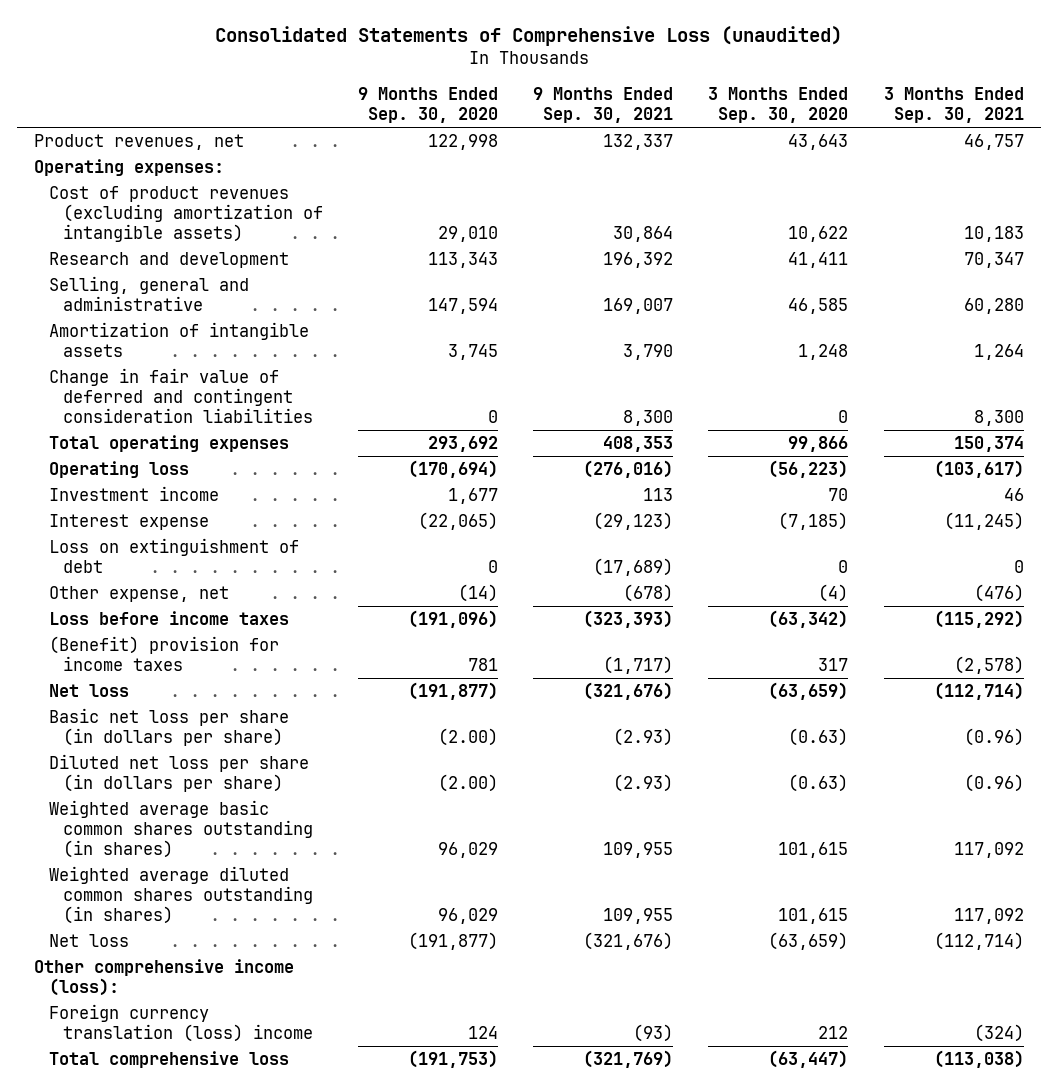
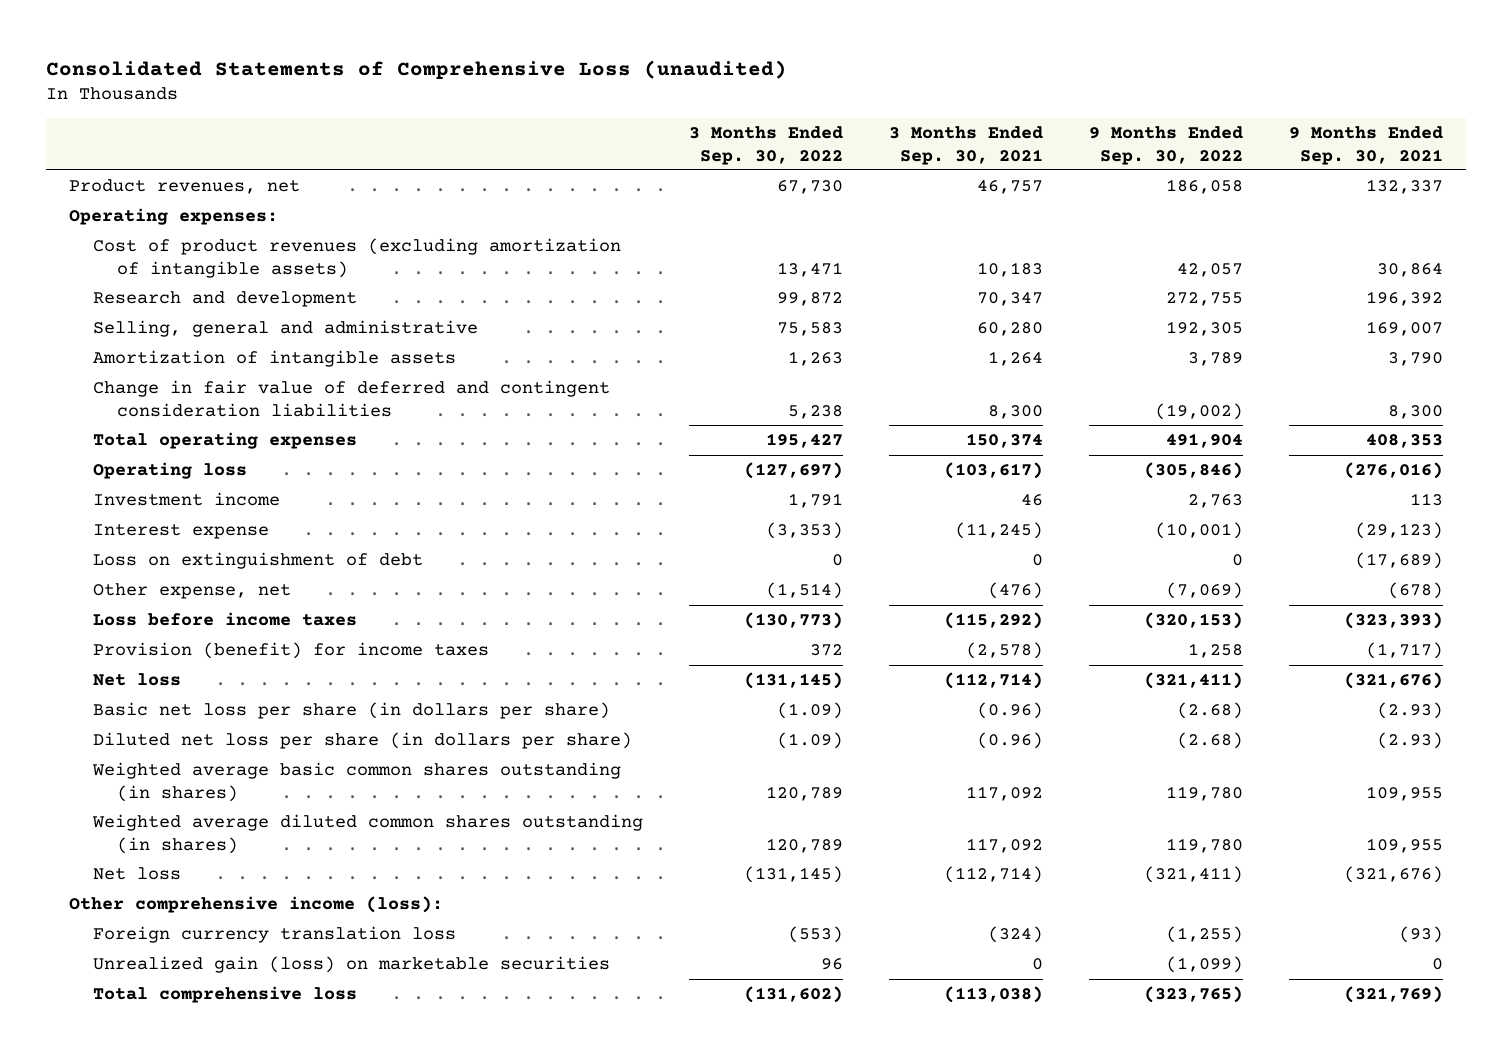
- | 9 Months Ended Sep. 30, 2020 | 9 Months Ended Sep. 30, 2021 | 3 Months Ended Sep. 30, 2020 | 3 Months Ended Sep. 30, 2021
+ | 3 Months Ended Sep. 30, 2022 | 3 Months Ended Sep. 30, 2021 | 9 Months Ended Sep. 30, 2022 | 9 Months Ended Sep. 30, 2021
- (Benefit) provision for income taxes | 781 | (1,717) | 317 | (2,578)
+ Provision (benefit) for income taxes | 372 | (2,578) | 1,258 | (1,717)
- Foreign currency translation (loss) income | 124 | (93) | 212 | (324)
+ Foreign currency translation loss | (553) | (324) | (1,255) | (93)
+ Unrealized gain (loss) on marketable securities | 96 | 0 | (1,099) | 0

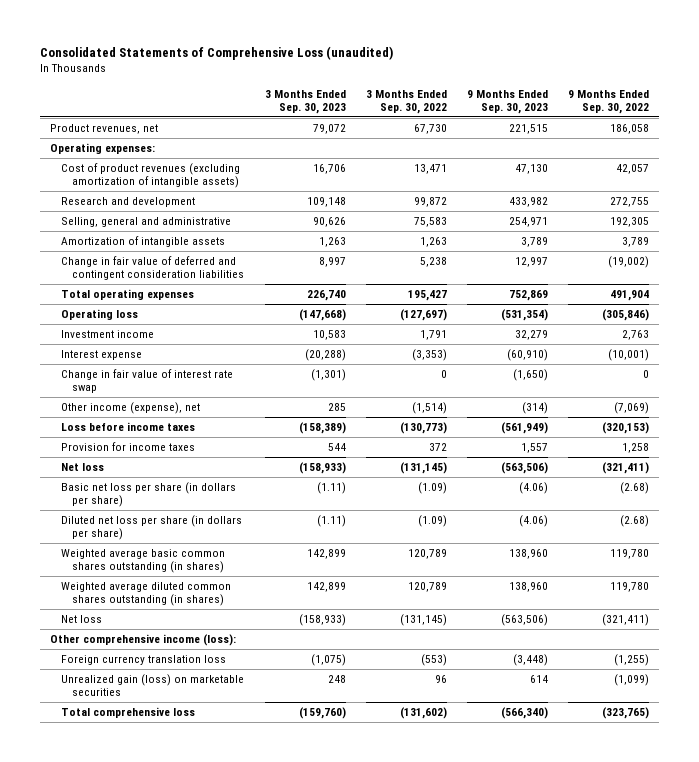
- | 3 Months Ended Sep. 30, 2022 | 3 Months Ended Sep. 30, 2021 | 9 Months Ended Sep. 30, 2022 | 9 Months Ended Sep. 30, 2021
+ | 3 Months Ended Sep. 30, 2023 | 3 Months Ended Sep. 30, 2022 | 9 Months Ended Sep. 30, 2023 | 9 Months Ended Sep. 30, 2022
- Loss on extinguishment of debt | 0 | 0 | 0 | (17,689)
- Other expense, net | (1,514) | (476) | (7,069) | (678)
+ Change in fair value of interest rate swap | (1,301) | 0 | (1,650) | 0
+ Other income (expense), net | 285 | (1,514) | (314) | (7,069)
- Provision (benefit) for income taxes | 372 | (2,578) | 1,258 | (1,717)
+ Provision for income taxes | 544 | 372 | 1,557 | 1,258

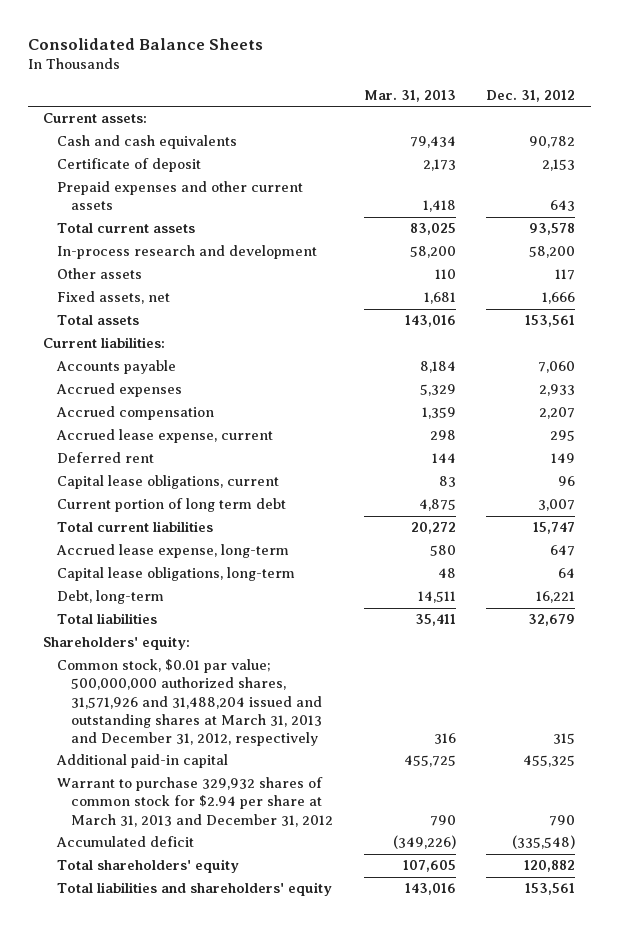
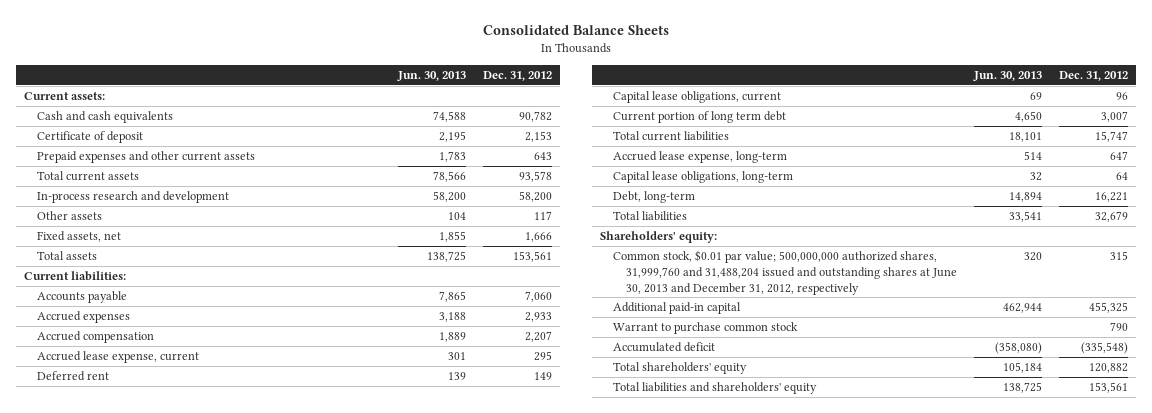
- | Mar. 31, 2013 | Dec. 31, 2012
+ | Jun. 30, 2013 | Dec. 31, 2012
- Common stock, $0.01 par value; 500,000,000 authorized shares, 31,571,926 and 31,488,204 issued and outstanding shares at March 31, 2013 and December 31, 2012, respectively | 316 | 315
+ Common stock, $0.01 par value; 500,000,000 authorized shares, 31,999,760 and 31,488,204 issued and outstanding shares at June 30, 2013 and December 31, 2012, respectively | 320 | 315
- Warrant to purchase 329,932 shares of common stock for $2.94 per share at March 31, 2013 and December 31, 2012 | 790 | 790
+ Warrant to purchase common stock | | 790

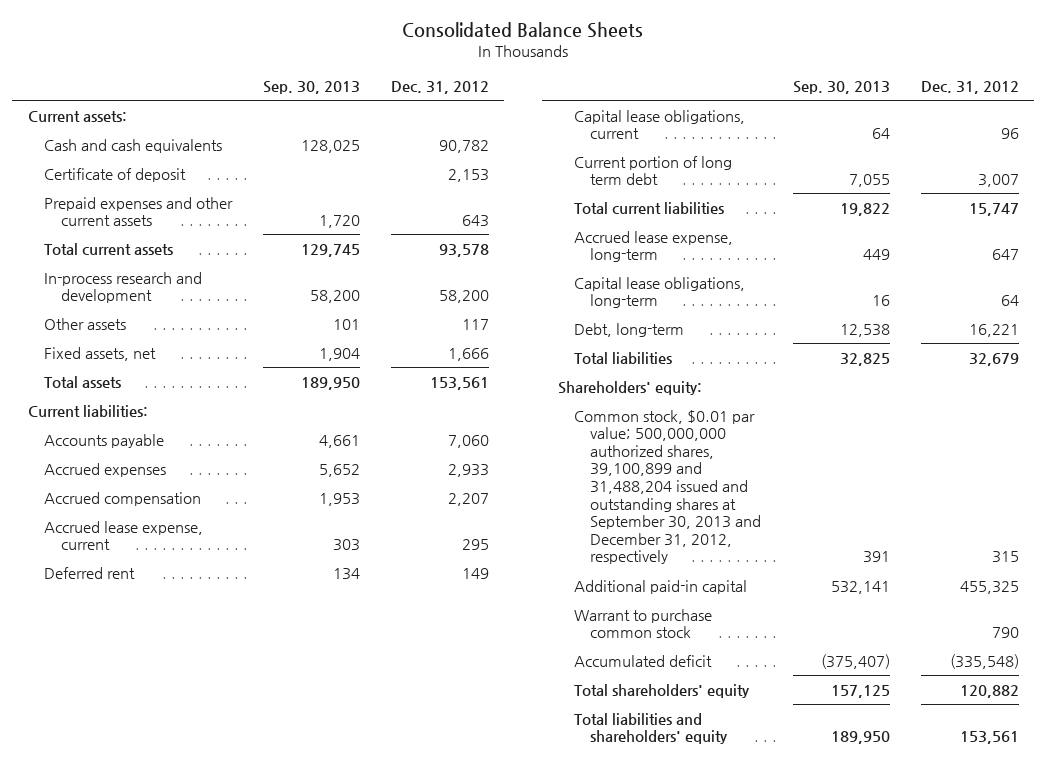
- | Jun. 30, 2013 | Dec. 31, 2012
+ | Sep. 30, 2013 | Dec. 31, 2012
- Common stock, $0.01 par value; 500,000,000 authorized shares, 31,999,760 and 31,488,204 issued and outstanding shares at June 30, 2013 and December 31, 2012, respectively | 320 | 315
+ Common stock, $0.01 par value; 500,000,000 authorized shares, 39,100,899 and 31,488,204 issued and outstanding shares at September 30, 2013 and December 31, 2012, respectively | 391 | 315

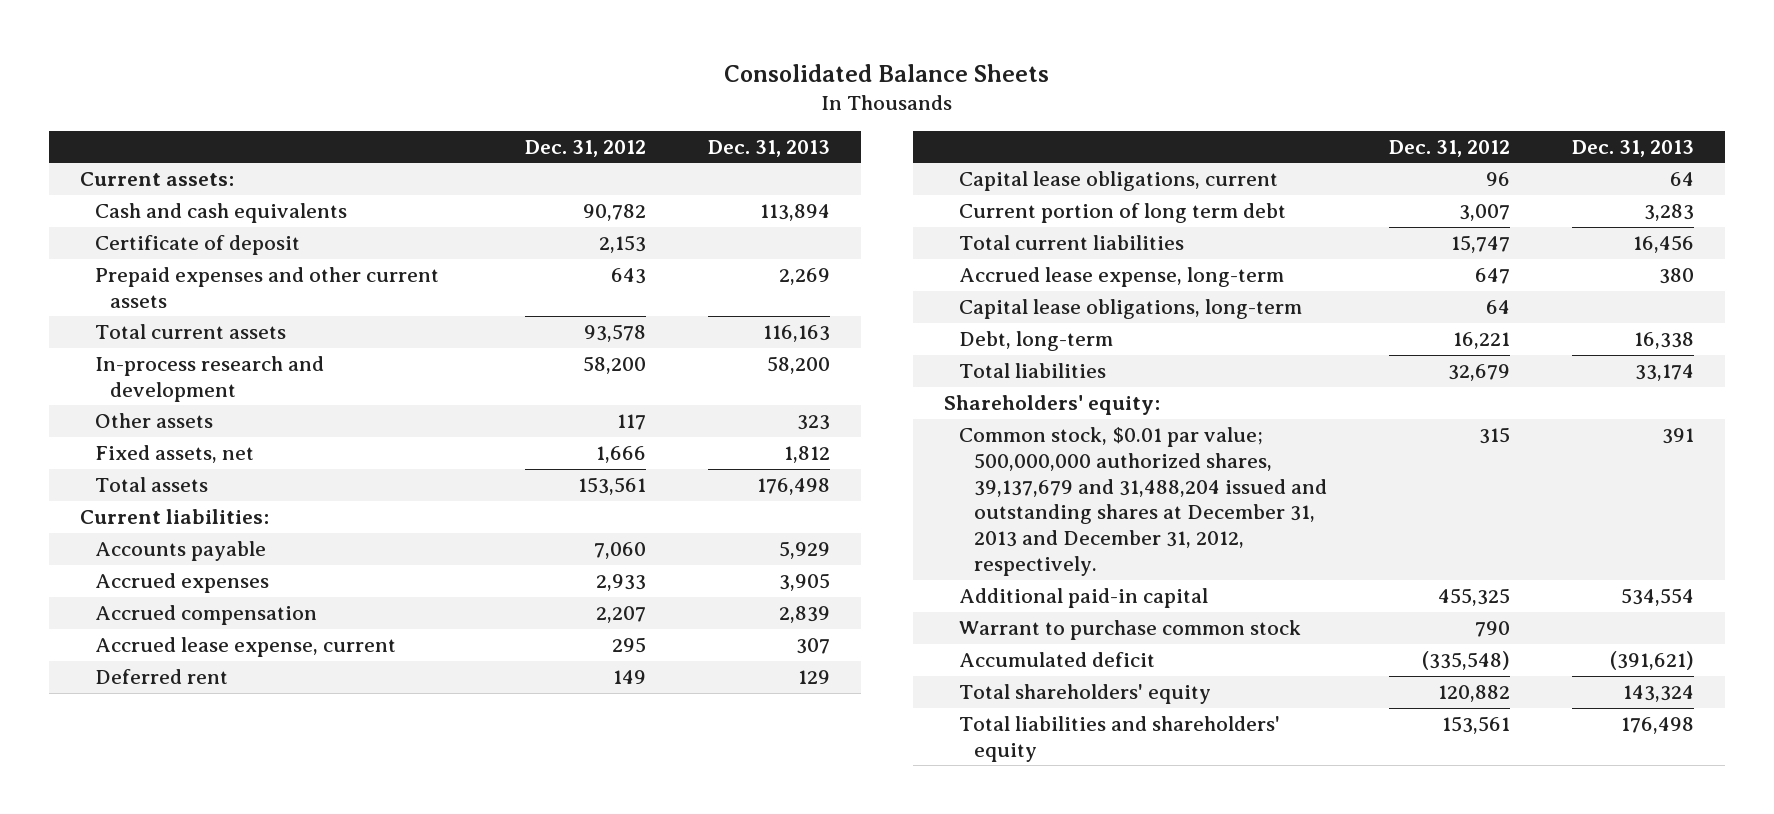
- | Sep. 30, 2013 | Dec. 31, 2012
+ | Dec. 31, 2012 | Dec. 31, 2013
- Common stock, $0.01 par value; 500,000,000 authorized shares, 39,100,899 and 31,488,204 issued and outstanding shares at September 30, 2013 and December 31, 2012, respectively | 391 | 315
+ Common stock, $0.01 par value; 500,000,000 authorized shares, 39,137,679 and 31,488,204 issued and outstanding shares at December 31, 2013 and December 31, 2012, respectively. | 315 | 391

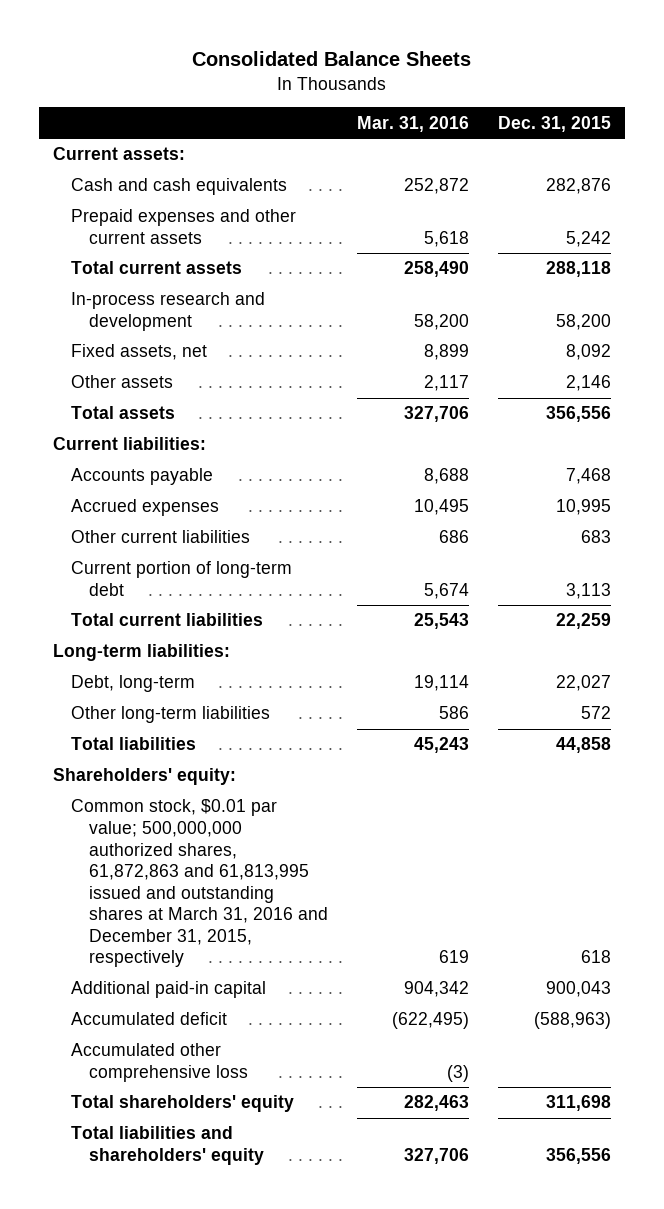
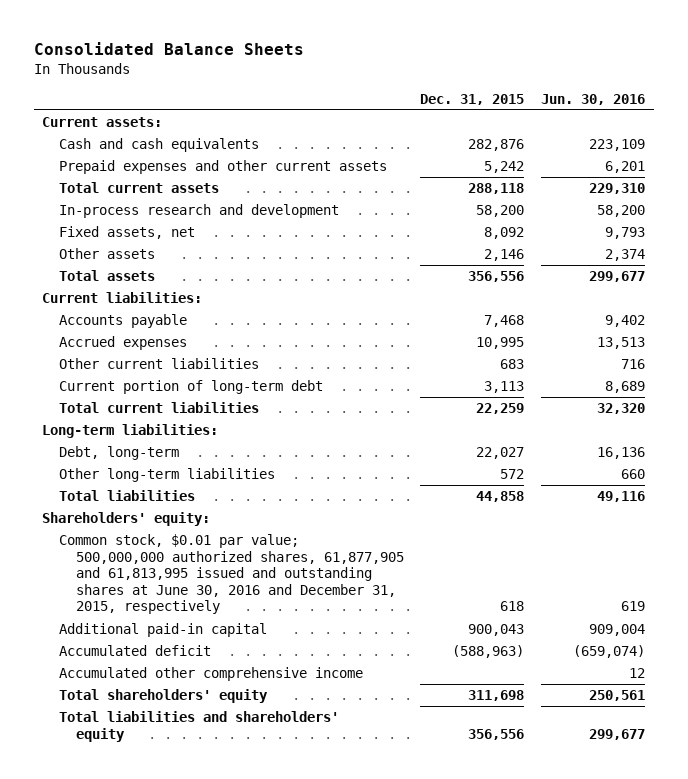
- | Mar. 31, 2016 | Dec. 31, 2015
+ | Dec. 31, 2015 | Jun. 30, 2016
- Common stock, $0.01 par value; 500,000,000 authorized shares, 61,872,863 and 61,813,995 issued and outstanding shares at March 31, 2016 and December 31, 2015, respectively | 619 | 618
+ Common stock, $0.01 par value; 500,000,000 authorized shares, 61,877,905 and 61,813,995 issued and outstanding shares at June 30, 2016 and December 31, 2015, respectively | 618 | 619
- Accumulated other comprehensive loss | (3) |
+ Accumulated other comprehensive income | | 12

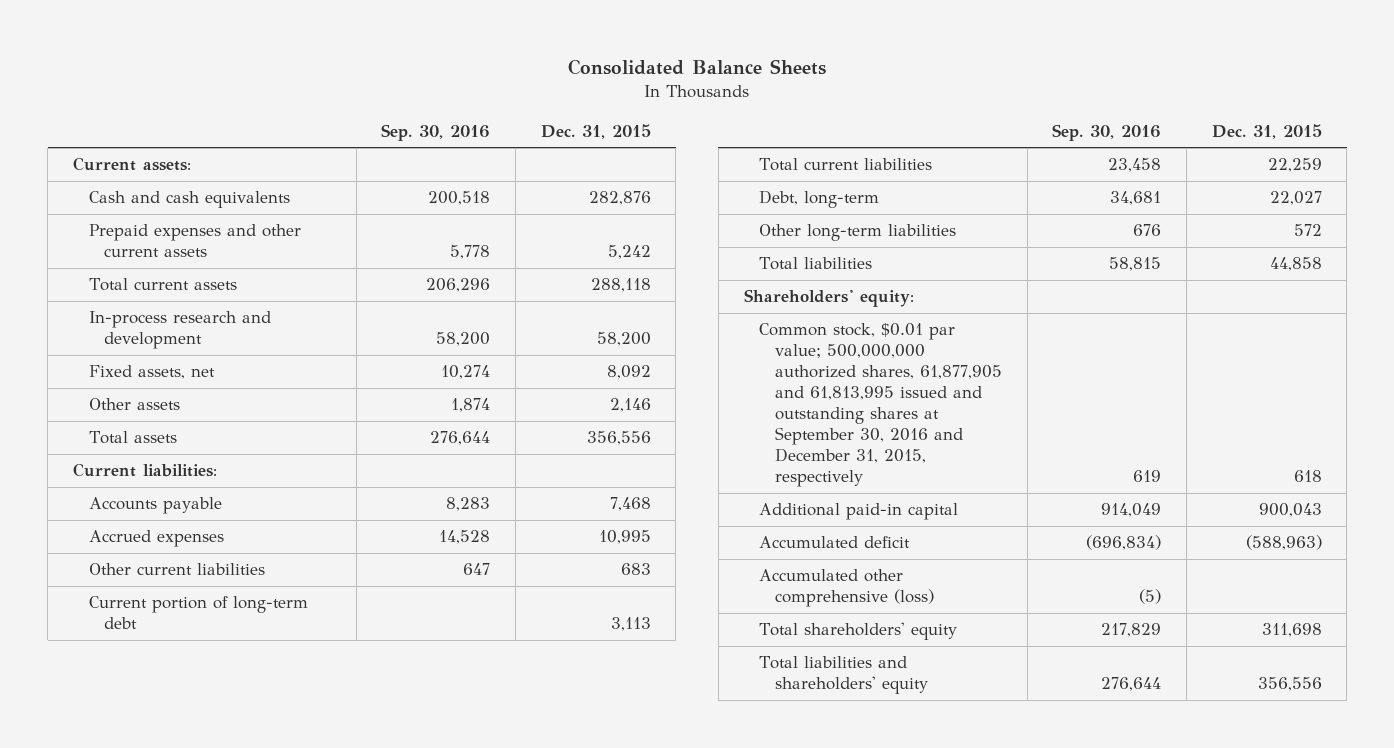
- | Dec. 31, 2015 | Jun. 30, 2016
+ | Sep. 30, 2016 | Dec. 31, 2015
- Long-term liabilities:
- Common stock, $0.01 par value; 500,000,000 authorized shares, 61,877,905 and 61,813,995 issued and outstanding shares at June 30, 2016 and December 31, 2015, respectively | 618 | 619
+ Common stock, $0.01 par value; 500,000,000 authorized shares, 61,877,905 and 61,813,995 issued and outstanding shares at September 30, 2016 and December 31, 2015, respectively | 619 | 618
- Accumulated other comprehensive income | | 12
+ Accumulated other comprehensive (loss) | (5) |

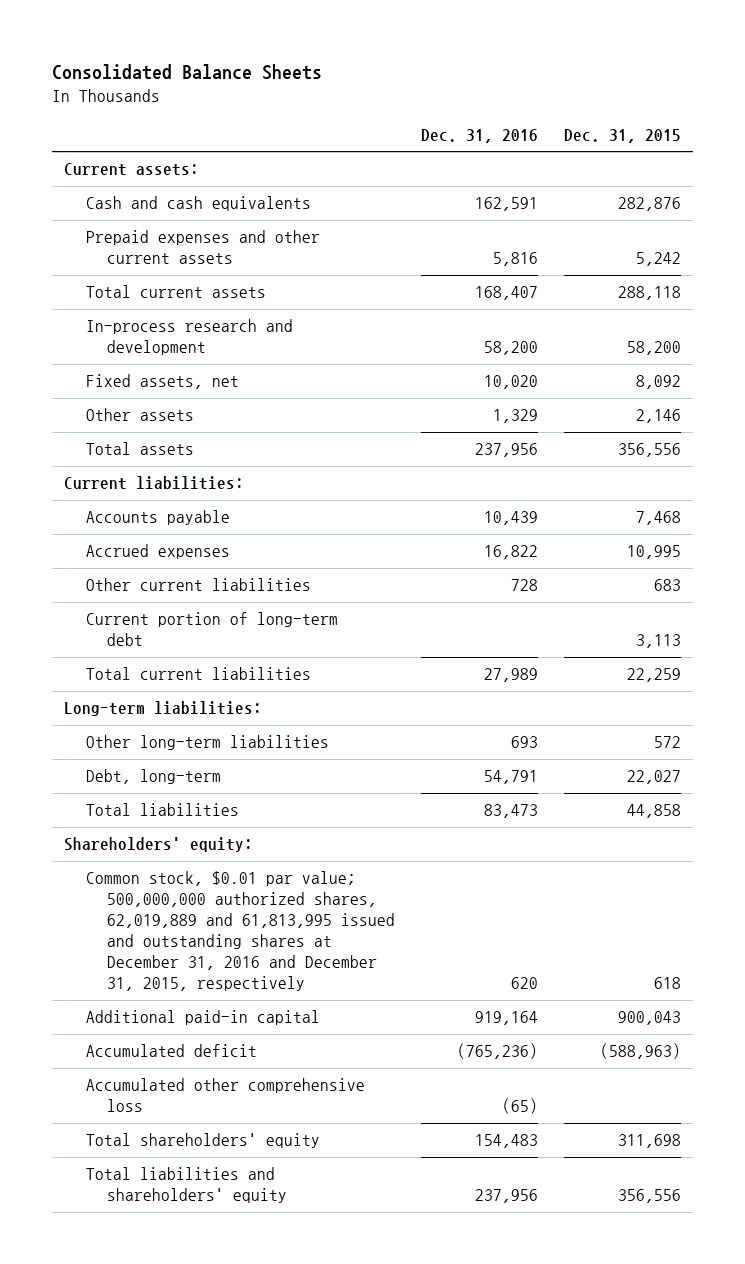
- | Sep. 30, 2016 | Dec. 31, 2015
+ | Dec. 31, 2016 | Dec. 31, 2015
+ Long-term liabilities:
moved down: Debt, long-term | 54,791 | 22,027
- Common stock, $0.01 par value; 500,000,000 authorized shares, 61,877,905 and 61,813,995 issued and outstanding shares at September 30, 2016 and December 31, 2015, respectively | 619 | 618
+ Common stock, $0.01 par value; 500,000,000 authorized shares, 62,019,889 and 61,813,995 issued and outstanding shares at December 31, 2016 and December 31, 2015, respectively | 620 | 618
- Accumulated other comprehensive (loss) | (5) |
+ Accumulated other comprehensive loss | (65) |

